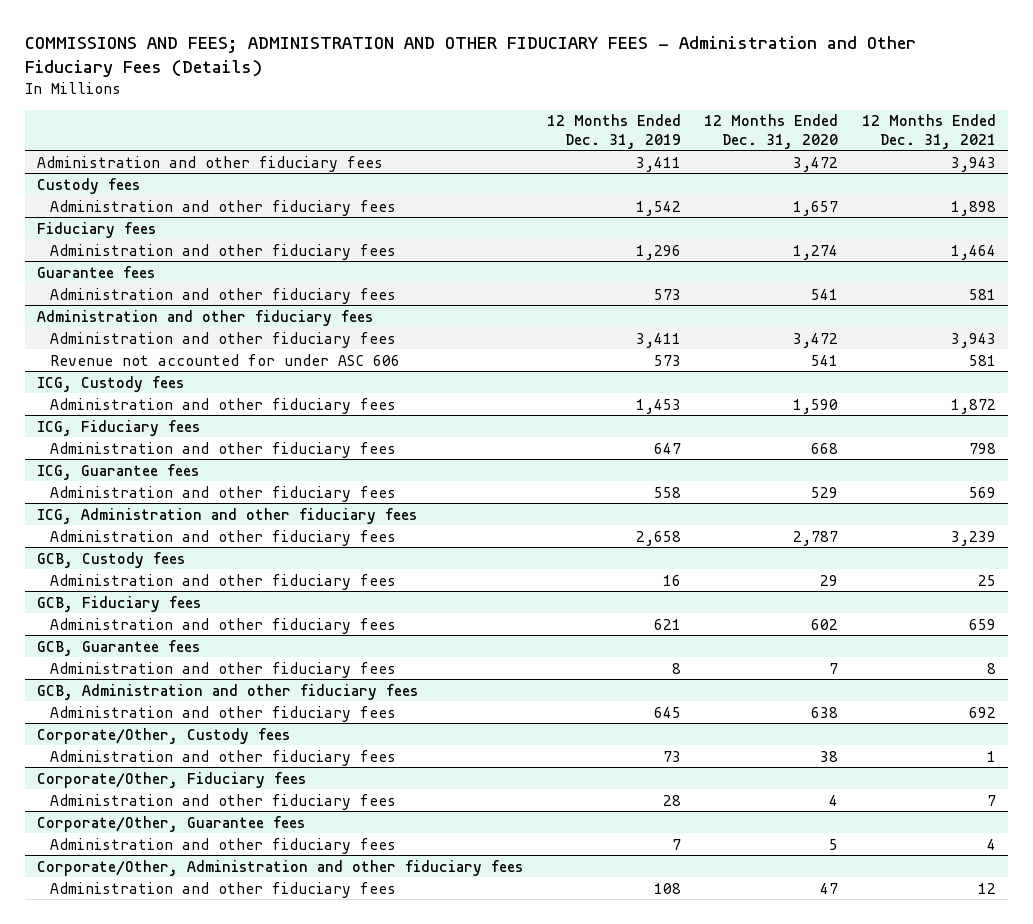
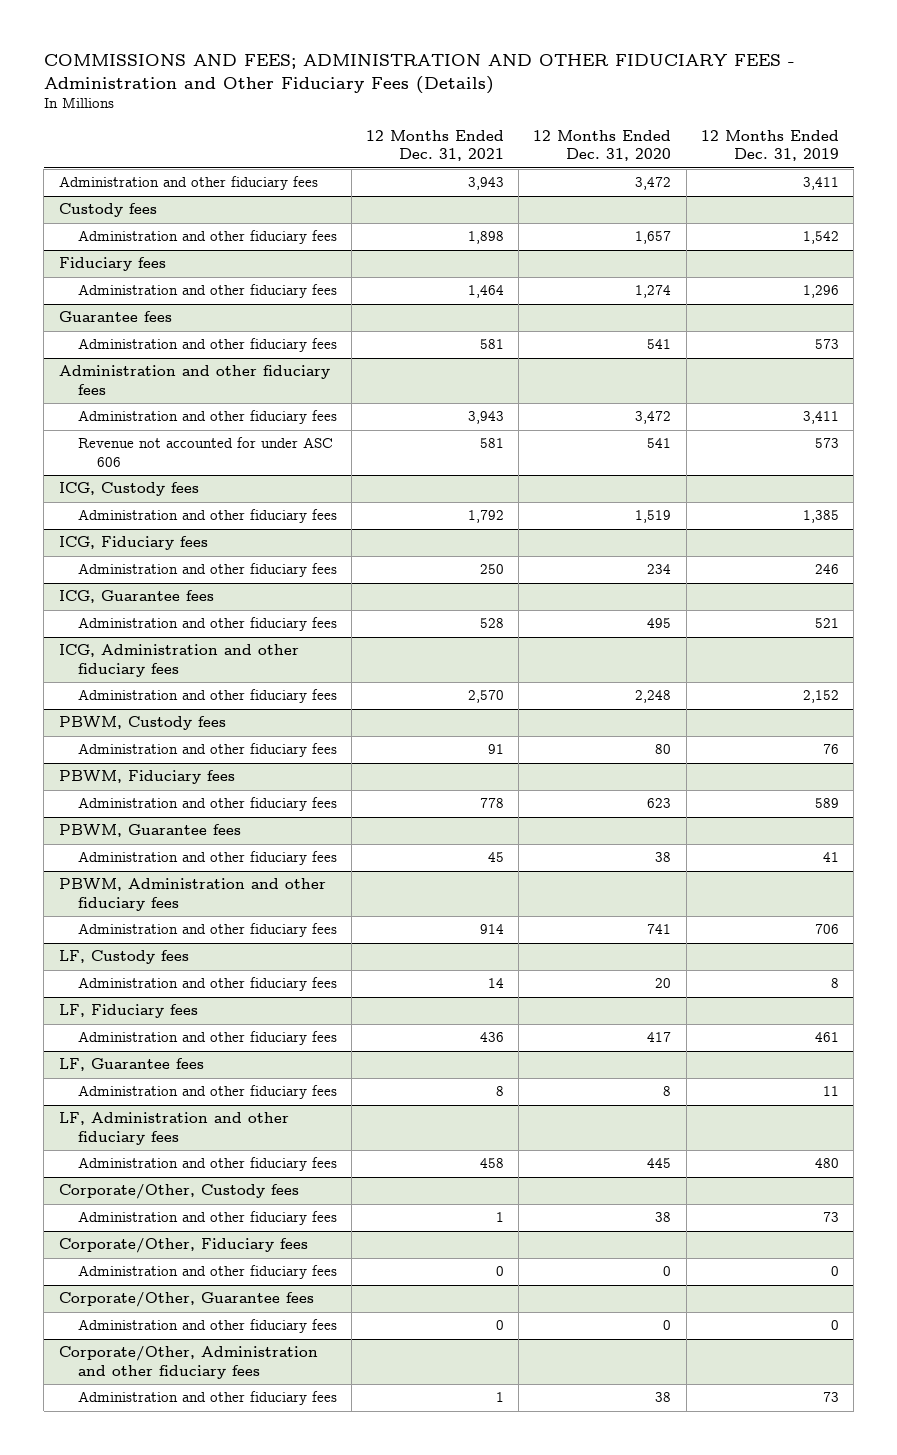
- | 12 Months Ended Dec. 31, 2019 | 12 Months Ended Dec. 31, 2020 | 12 Months Ended Dec. 31, 2021
+ | 12 Months Ended Dec. 31, 2021 | 12 Months Ended Dec. 31, 2020 | 12 Months Ended Dec. 31, 2019
@ ICG, Custody fees
- Administration and other fiduciary fees | 1,453 | 1,590 | 1,872
+ Administration and other fiduciary fees | 1,792 | 1,519 | 1,385
@ ICG, Fiduciary fees
- Administration and other fiduciary fees | 647 | 668 | 798
+ Administration and other fiduciary fees | 250 | 234 | 246
@ ICG, Guarantee fees
- Administration and other fiduciary fees | 558 | 529 | 569
+ Administration and other fiduciary fees | 528 | 495 | 521
@ ICG, Administration and other fiduciary fees
- Administration and other fiduciary fees | 2,658 | 2,787 | 3,239
- GCB, Custody fees
- Administration and other fiduciary fees | 16 | 29 | 25
- GCB, Fiduciary fees
- Administration and other fiduciary fees | 621 | 602 | 659
- GCB, Guarantee fees
- Administration and other fiduciary fees | 8 | 7 | 8
- GCB, Administration and other fiduciary fees
- Administration and other fiduciary fees | 645 | 638 | 692
@ ICG, Administration and other fiduciary fees
+ Administration and other fiduciary fees | 2,570 | 2,248 | 2,152
+ PBWM, Custody fees
+ Administration and other fiduciary fees | 91 | 80 | 76
+ PBWM, Fiduciary fees
+ Administration and other fiduciary fees | 778 | 623 | 589
+ PBWM, Guarantee fees
+ Administration and other fiduciary fees | 45 | 38 | 41
+ PBWM, Administration and other fiduciary fees
+ Administration and other fiduciary fees | 914 | 741 | 706
+ LF, Custody fees
+ Administration and other fiduciary fees | 14 | 20 | 8
+ LF, Fiduciary fees
+ Administration and other fiduciary fees | 436 | 417 | 461
+ LF, Guarantee fees
+ Administration and other fiduciary fees | 8 | 8 | 11
+ LF, Administration and other fiduciary fees
+ Administration and other fiduciary fees | 458 | 445 | 480
@ Corporate/Other, Fiduciary fees
- Administration and other fiduciary fees | 28 | 4 | 7
+ Administration and other fiduciary fees | 0 | 0 | 0
@ Corporate/Other, Guarantee fees
- Administration and other fiduciary fees | 7 | 5 | 4
+ Administration and other fiduciary fees | 0 | 0 | 0
@ Corporate/Other, Administration and other fiduciary fees
- Administration and other fiduciary fees | 108 | 47 | 12
+ Administration and other fiduciary fees | 1 | 38 | 73

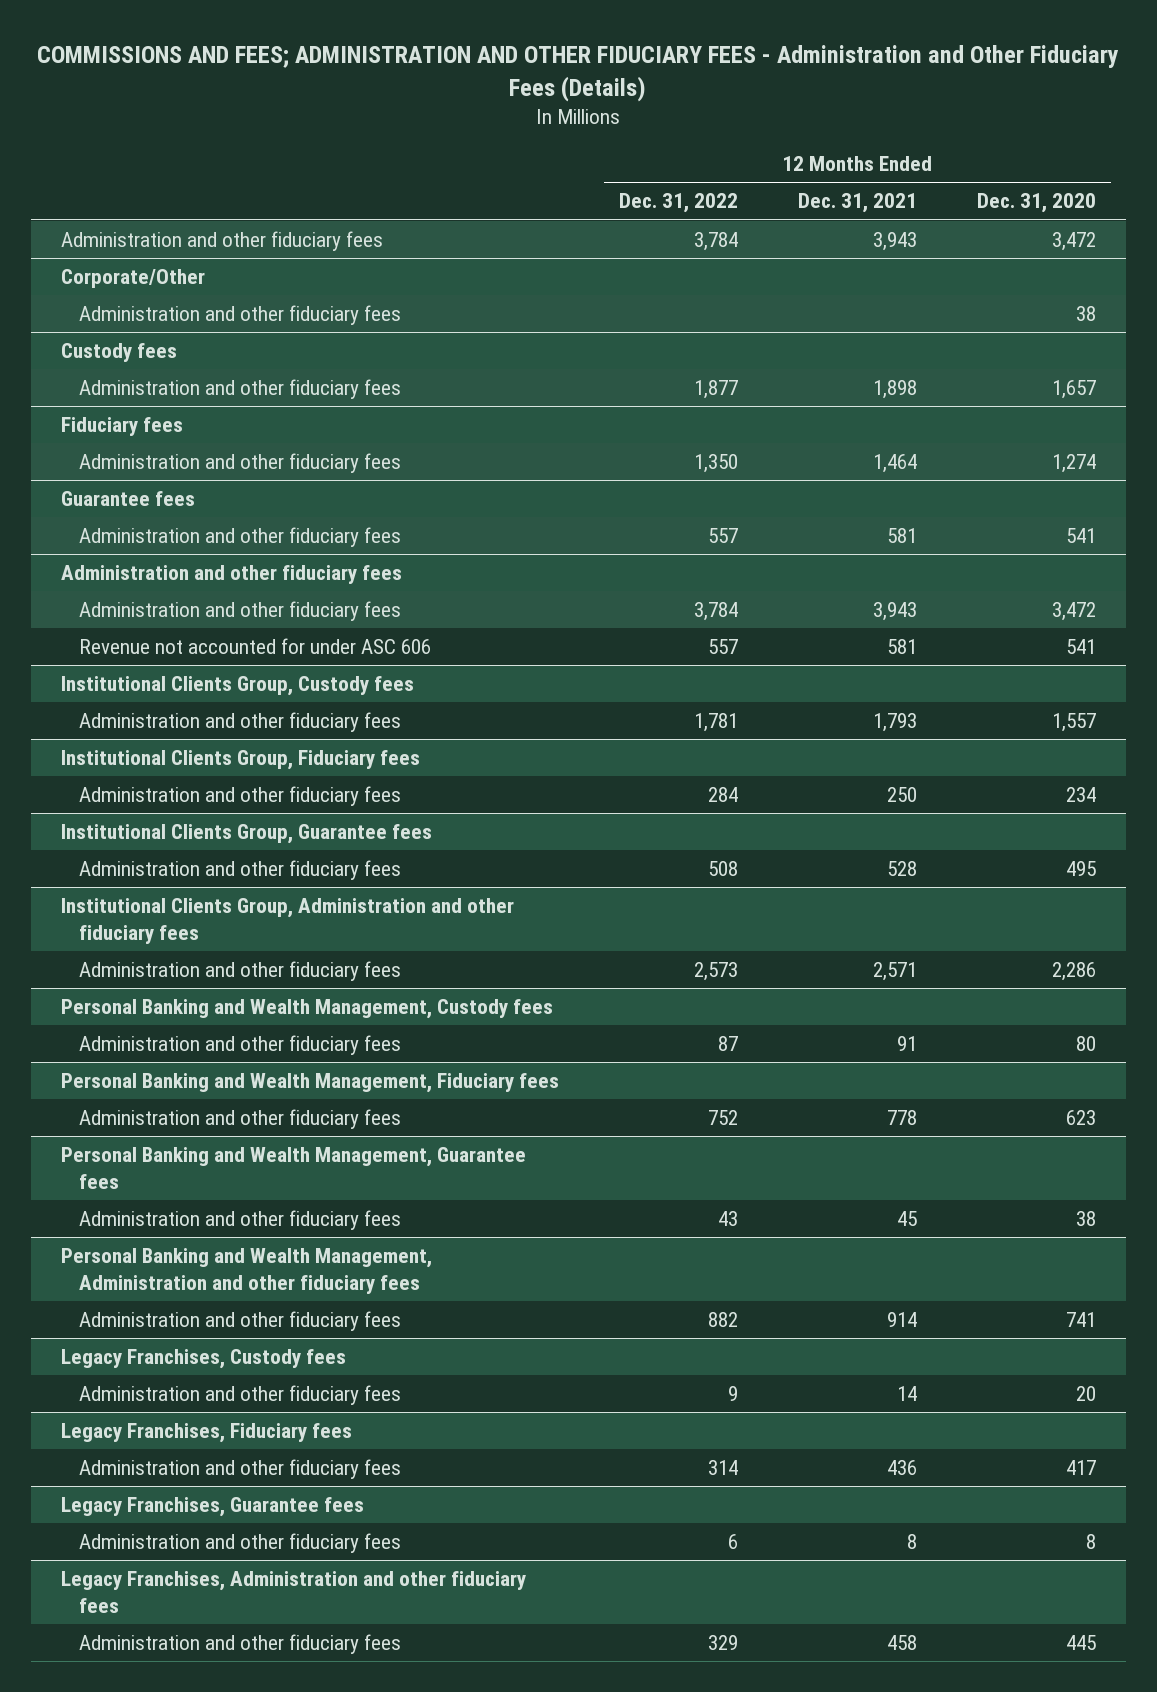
- | 12 Months Ended Dec. 31, 2021 | 12 Months Ended Dec. 31, 2020 | 12 Months Ended Dec. 31, 2019
+ | 12 Months Ended Dec. 31, 2022 | 12 Months Ended Dec. 31, 2021 | 12 Months Ended Dec. 31, 2020
+ Corporate/Other
+ Administration and other fiduciary fees | | | 38
- ICG, Custody fees
- Administration and other fiduciary fees | 1,792 | 1,519 | 1,385
- ICG, Fiduciary fees
+ Institutional Clients Group, Custody fees
+ Administration and other fiduciary fees | 1,781 | 1,793 | 1,557
+ Institutional Clients Group, Fiduciary fees
- ICG, Guarantee fees
+ Institutional Clients Group, Guarantee fees
- ICG, Administration and other fiduciary fees
- Administration and other fiduciary fees | 2,570 | 2,248 | 2,152
- PBWM, Custody fees
+ Institutional Clients Group, Administration and other fiduciary fees
+ Administration and other fiduciary fees | 2,573 | 2,571 | 2,286
+ Personal Banking and Wealth Management, Custody fees
- PBWM, Fiduciary fees
+ Personal Banking and Wealth Management, Fiduciary fees
- PBWM, Guarantee fees
+ Personal Banking and Wealth Management, Guarantee fees
- PBWM, Administration and other fiduciary fees
+ Personal Banking and Wealth Management, Administration and other fiduciary fees
- LF, Custody fees
+ Legacy Franchises, Custody fees
- LF, Fiduciary fees
+ Legacy Franchises, Fiduciary fees
- LF, Guarantee fees
+ Legacy Franchises, Guarantee fees
- LF, Administration and other fiduciary fees
+ Legacy Franchises, Administration and other fiduciary fees
- Corporate/Other, Custody fees
- Administration and other fiduciary fees | 1 | 38 | 73
- Corporate/Other, Fiduciary fees
- Administration and other fiduciary fees | 0 | 0 | 0
- Corporate/Other, Guarantee fees
- Administration and other fiduciary fees | 0 | 0 | 0
- Corporate/Other, Administration and other fiduciary fees
- Administration and other fiduciary fees | 1 | 38 | 73

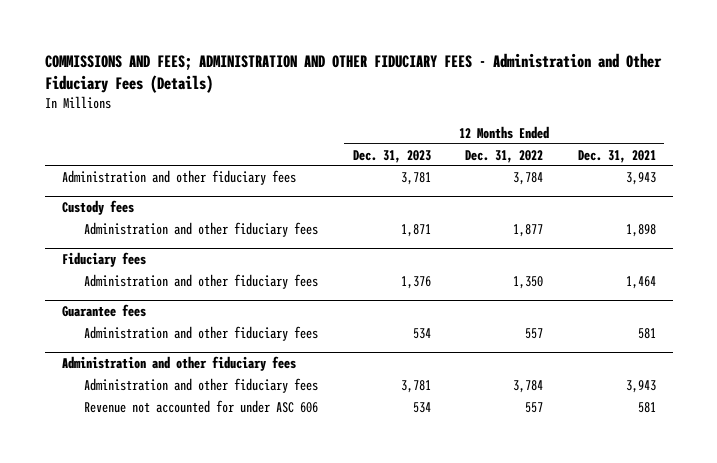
- | 12 Months Ended Dec. 31, 2022 | 12 Months Ended Dec. 31, 2021 | 12 Months Ended Dec. 31, 2020
+ | 12 Months Ended Dec. 31, 2023 | 12 Months Ended Dec. 31, 2022 | 12 Months Ended Dec. 31, 2021
- Corporate/Other
- Administration and other fiduciary fees | | | 38
- Institutional Clients Group, Custody fees
- Administration and other fiduciary fees | 1,781 | 1,793 | 1,557
- Institutional Clients Group, Fiduciary fees
- Administration and other fiduciary fees | 284 | 250 | 234
- Institutional Clients Group, Guarantee fees
- Administration and other fiduciary fees | 508 | 528 | 495
- Institutional Clients Group, Administration and other fiduciary fees
- Administration and other fiduciary fees | 2,573 | 2,571 | 2,286
- Personal Banking and Wealth Management, Custody fees
- Administration and other fiduciary fees | 87 | 91 | 80
- Personal Banking and Wealth Management, Fiduciary fees
- Administration and other fiduciary fees | 752 | 778 | 623
- Personal Banking and Wealth Management, Guarantee fees
- Administration and other fiduciary fees | 43 | 45 | 38
- Personal Banking and Wealth Management, Administration and other fiduciary fees
- Administration and other fiduciary fees | 882 | 914 | 741
- Legacy Franchises, Custody fees
- Administration and other fiduciary fees | 9 | 14 | 20
- Legacy Franchises, Fiduciary fees
- Administration and other fiduciary fees | 314 | 436 | 417
- Legacy Franchises, Guarantee fees
- Administration and other fiduciary fees | 6 | 8 | 8
- Legacy Franchises, Administration and other fiduciary fees
- Administration and other fiduciary fees | 329 | 458 | 445

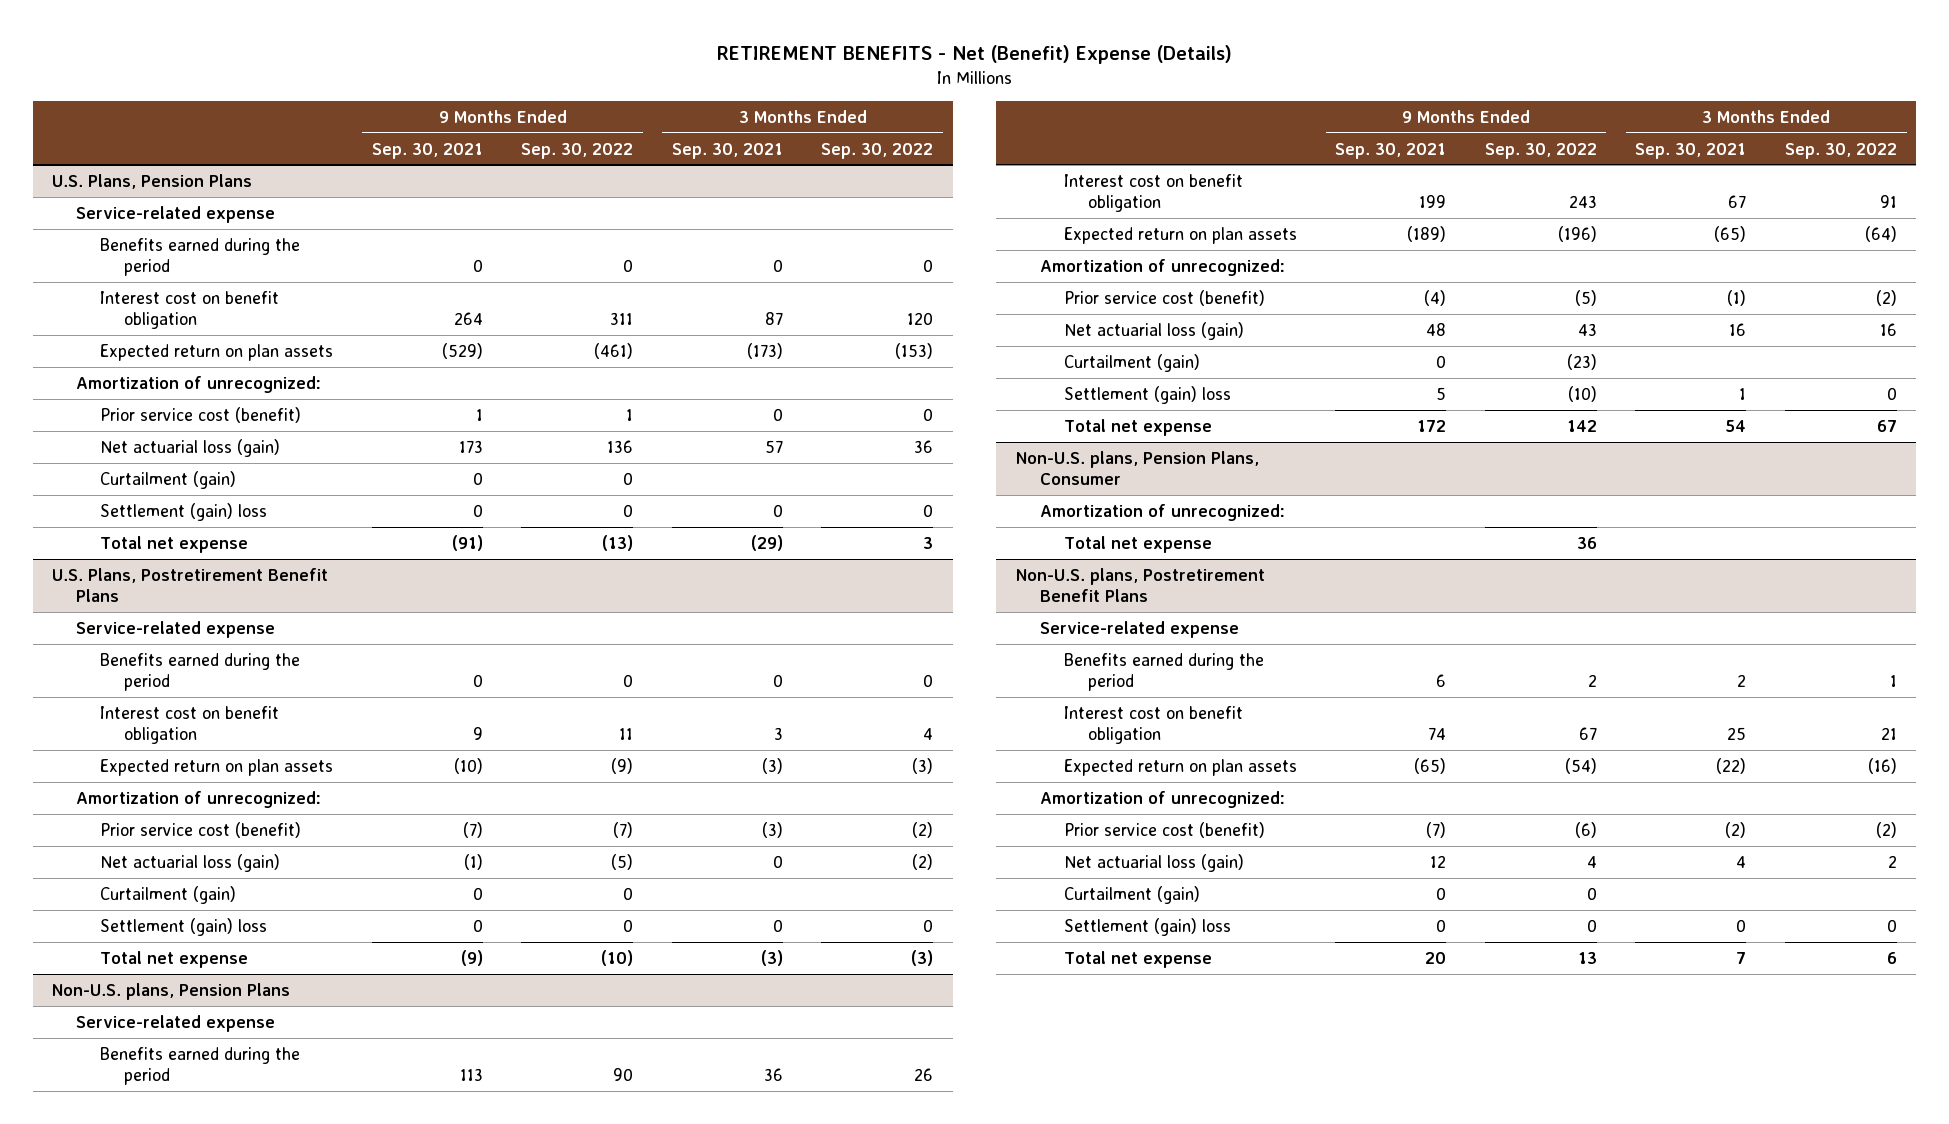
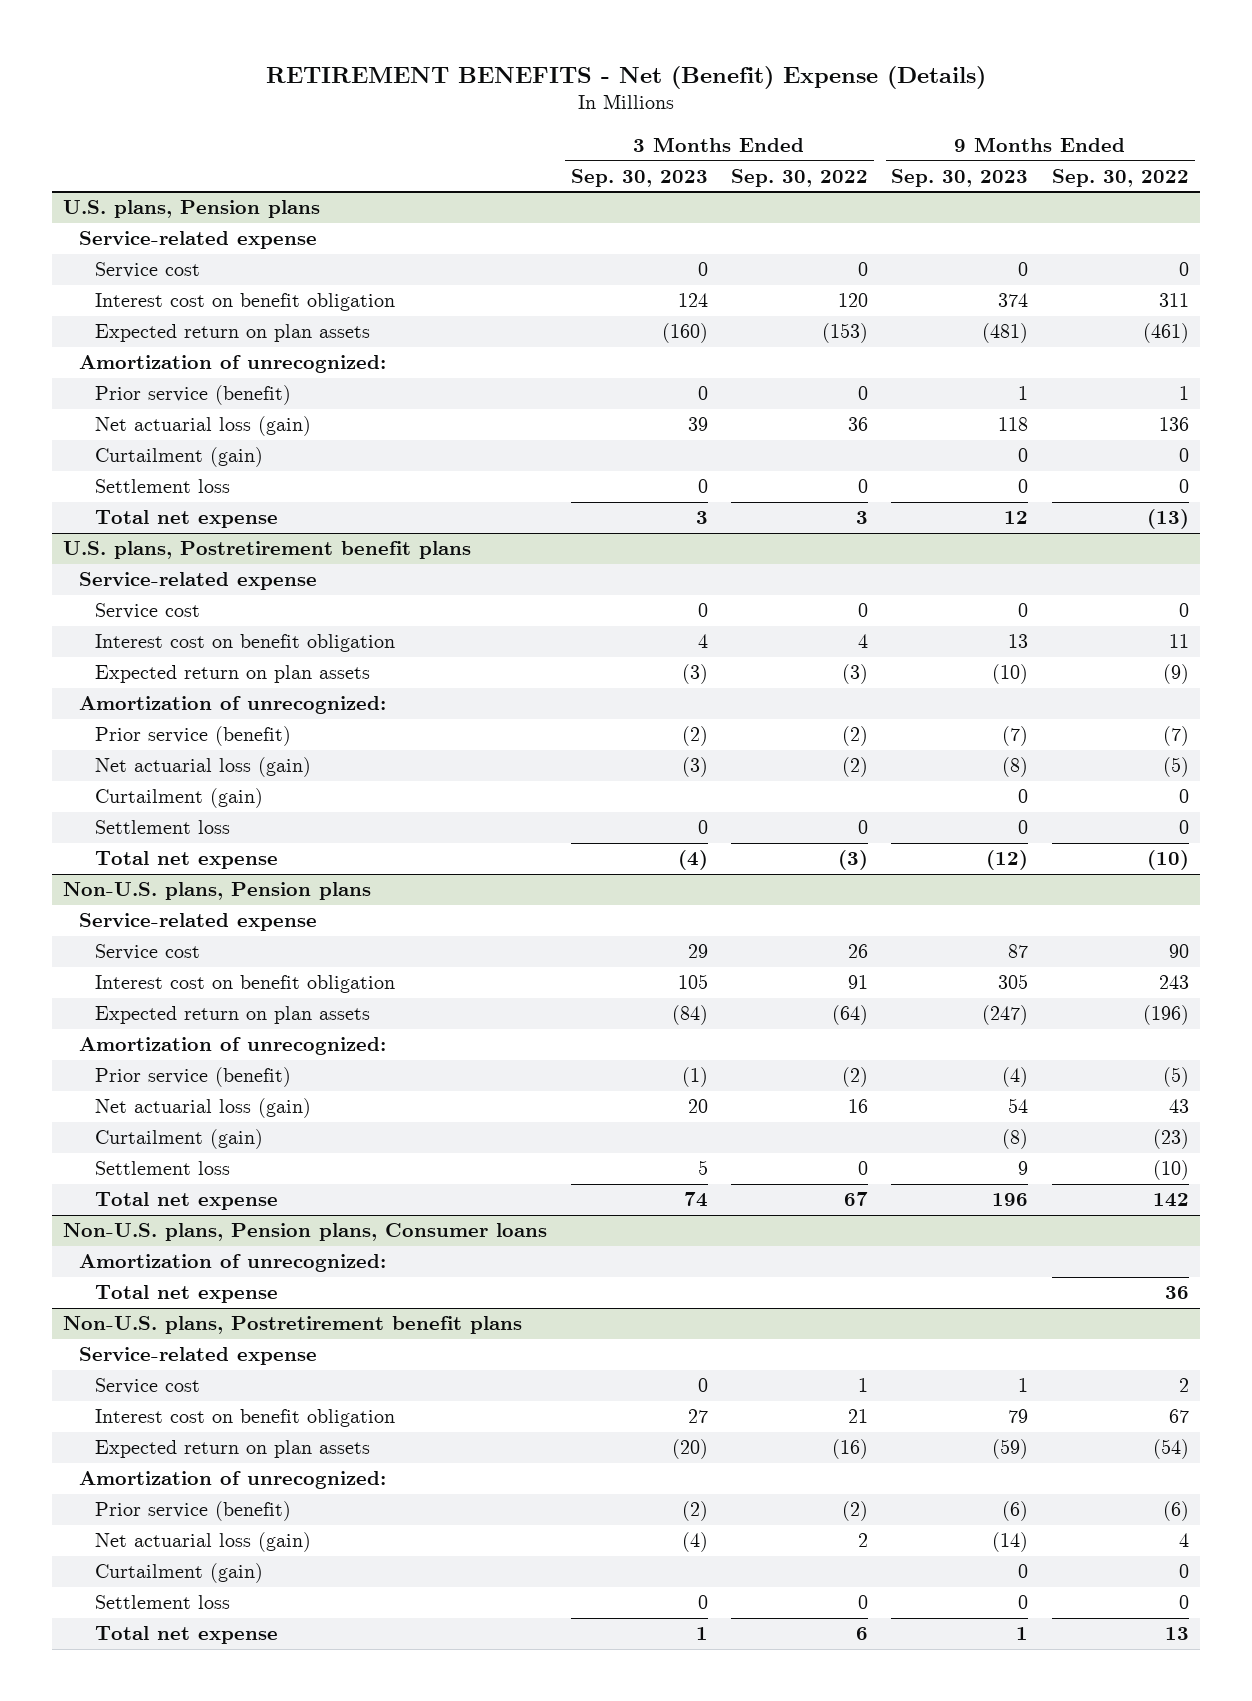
- | 9 Months Ended Sep. 30, 2021 | 9 Months Ended Sep. 30, 2022 | 3 Months Ended Sep. 30, 2021 | 3 Months Ended Sep. 30, 2022
+ | 3 Months Ended Sep. 30, 2023 | 3 Months Ended Sep. 30, 2022 | 9 Months Ended Sep. 30, 2023 | 9 Months Ended Sep. 30, 2022
- U.S. Plans, Pension Plans
+ U.S. plans, Pension plans
- Benefits earned during the period | 0 | 0 | 0 | 0
+ Service cost | 0 | 0 | 0 | 0
- Prior service cost (benefit) | 1 | 1 | 0 | 0
+ Prior service (benefit) | 0 | 0 | 1 | 1
- Settlement (gain) loss | 0 | 0 | 0 | 0
+ Settlement loss | 0 | 0 | 0 | 0
- U.S. Plans, Postretirement Benefit Plans
+ U.S. plans, Postretirement benefit plans
- Benefits earned during the period | 0 | 0 | 0 | 0
+ Service cost | 0 | 0 | 0 | 0
- Prior service cost (benefit) | (7) | (7) | (3) | (2)
+ Prior service (benefit) | (2) | (2) | (7) | (7)
- Settlement (gain) loss | 0 | 0 | 0 | 0
+ Settlement loss | 0 | 0 | 0 | 0
- Non-U.S. plans, Pension Plans
+ Non-U.S. plans, Pension plans
- Benefits earned during the period | 113 | 90 | 36 | 26
+ Service cost | 29 | 26 | 87 | 90
- Prior service cost (benefit) | (4) | (5) | (1) | (2)
+ Prior service (benefit) | (1) | (2) | (4) | (5)
- Settlement (gain) loss | 5 | (10) | 1 | 0
+ Settlement loss | 5 | 0 | 9 | (10)
- Non-U.S. plans, Pension Plans, Consumer
+ Non-U.S. plans, Pension plans, Consumer loans
- Non-U.S. plans, Postretirement Benefit Plans
+ Non-U.S. plans, Postretirement benefit plans
- Benefits earned during the period | 6 | 2 | 2 | 1
+ Service cost | 0 | 1 | 1 | 2
- Prior service cost (benefit) | (7) | (6) | (2) | (2)
+ Prior service (benefit) | (2) | (2) | (6) | (6)
- Settlement (gain) loss | 0 | 0 | 0 | 0
+ Settlement loss | 0 | 0 | 0 | 0

